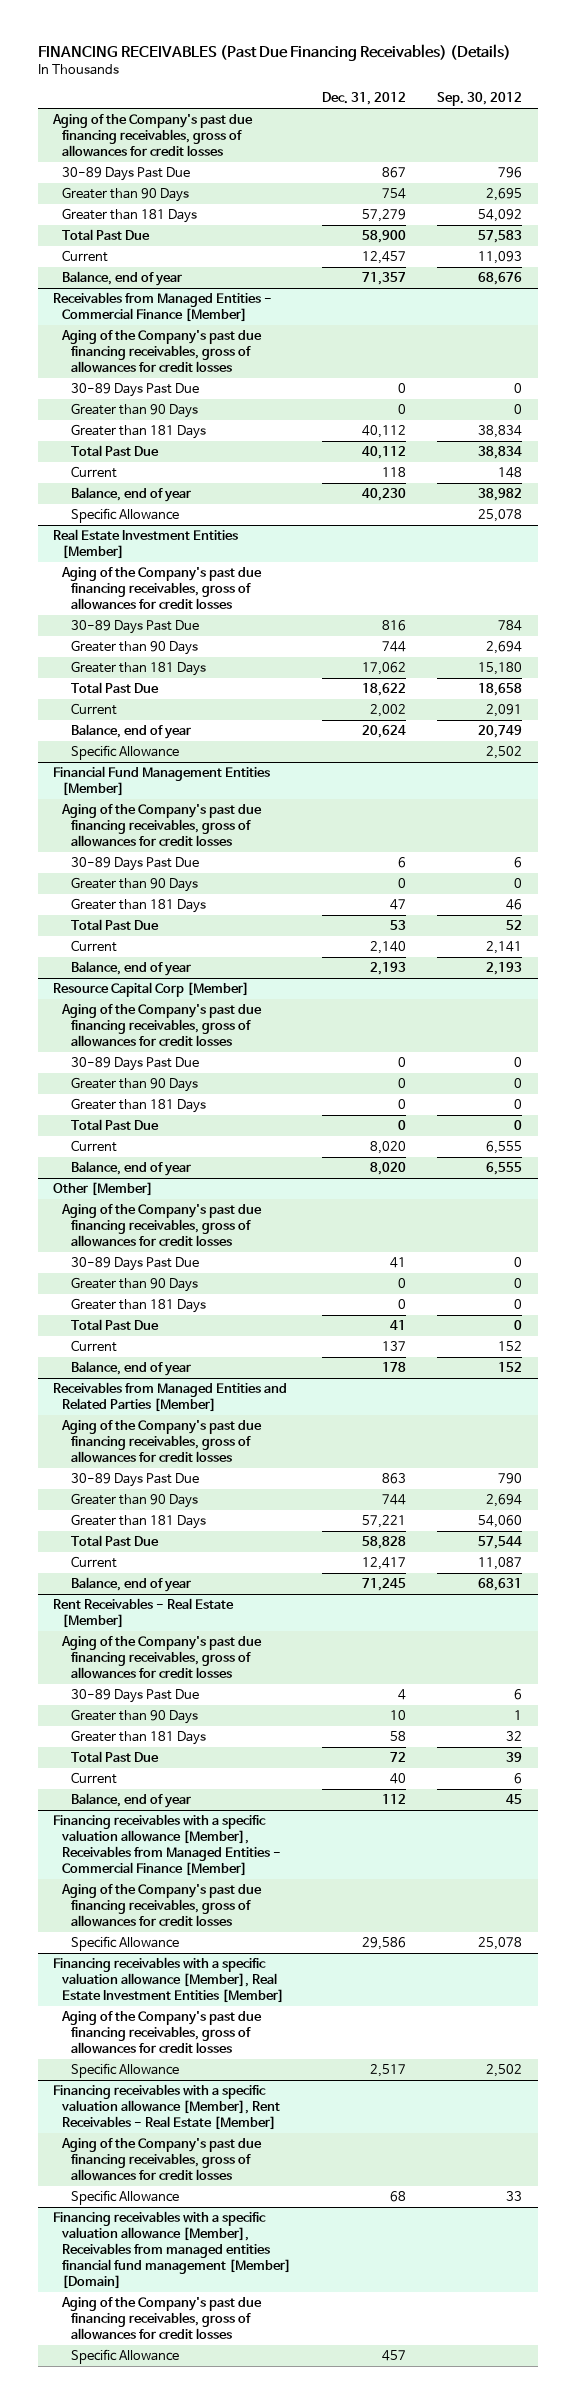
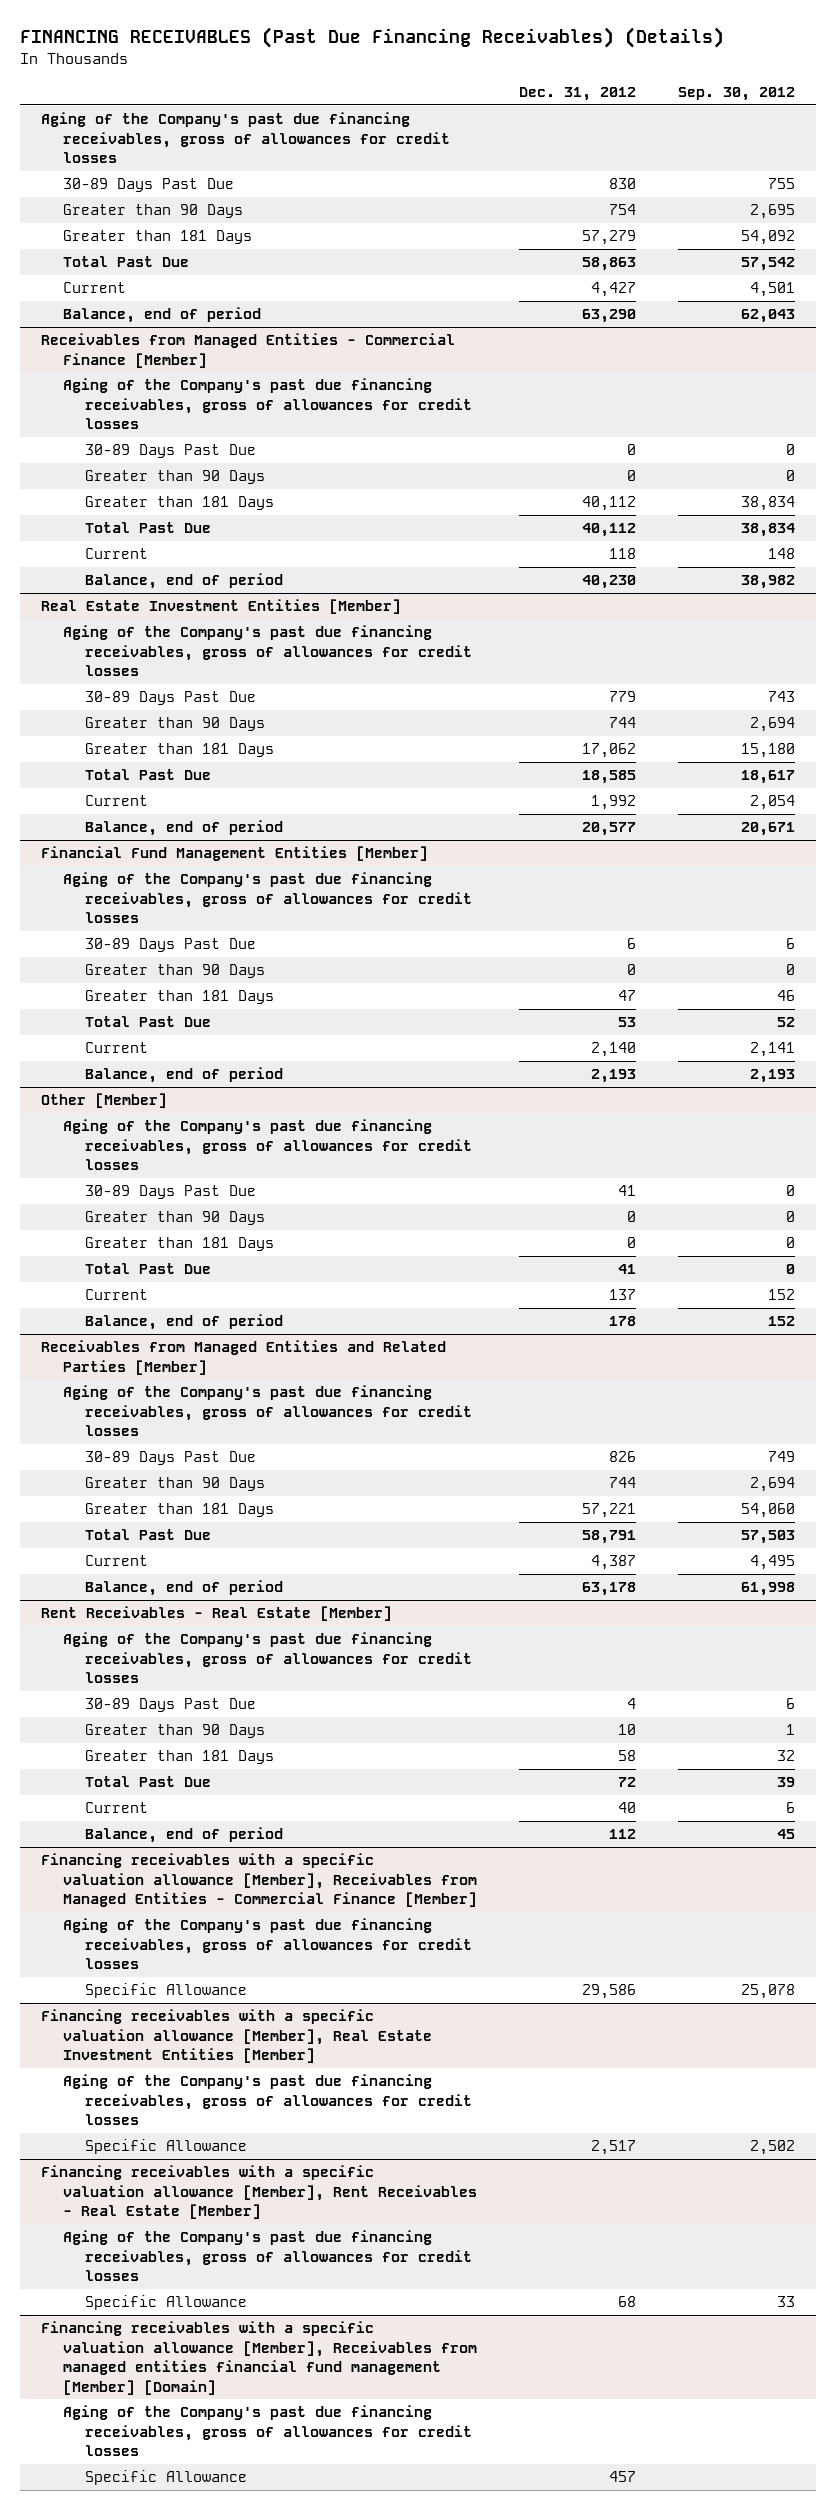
- 30-89 Days Past Due | 867 | 796
+ 30-89 Days Past Due | 830 | 755
- Total Past Due | 58,900 | 57,583
- Current | 12,457 | 11,093
- Balance, end of year | 71,357 | 68,676
+ Total Past Due | 58,863 | 57,542
+ Current | 4,427 | 4,501
+ Balance, end of period | 63,290 | 62,043
@ Receivables from Managed Entities - Commercial Finance [Member]
- Balance, end of year | 40,230 | 38,982
- Specific Allowance | | 25,078
+ Balance, end of period | 40,230 | 38,982
@ Real Estate Investment Entities [Member]
- 30-89 Days Past Due | 816 | 784
+ 30-89 Days Past Due | 779 | 743
- Total Past Due | 18,622 | 18,658
- Current | 2,002 | 2,091
- Balance, end of year | 20,624 | 20,749
- Specific Allowance | | 2,502
+ Total Past Due | 18,585 | 18,617
+ Current | 1,992 | 2,054
+ Balance, end of period | 20,577 | 20,671
@ Financial Fund Management Entities [Member]
- Balance, end of year | 2,193 | 2,193
- Resource Capital Corp [Member]
- Aging of the Company's past due financing receivables, gross of allowances for credit losses
- 30-89 Days Past Due | 0 | 0
- Greater than 90 Days | 0 | 0
- Greater than 181 Days | 0 | 0
- Total Past Due | 0 | 0
- Current | 8,020 | 6,555
- Balance, end of year | 8,020 | 6,555
@ Financial Fund Management Entities [Member]
+ Balance, end of period | 2,193 | 2,193
@ Other [Member]
- Balance, end of year | 178 | 152
+ Balance, end of period | 178 | 152
@ Receivables from Managed Entities and Related Parties [Member]
- 30-89 Days Past Due | 863 | 790
+ 30-89 Days Past Due | 826 | 749
- Total Past Due | 58,828 | 57,544
- Current | 12,417 | 11,087
- Balance, end of year | 71,245 | 68,631
+ Total Past Due | 58,791 | 57,503
+ Current | 4,387 | 4,495
+ Balance, end of period | 63,178 | 61,998
@ Rent Receivables - Real Estate [Member]
- Balance, end of year | 112 | 45
+ Balance, end of period | 112 | 45

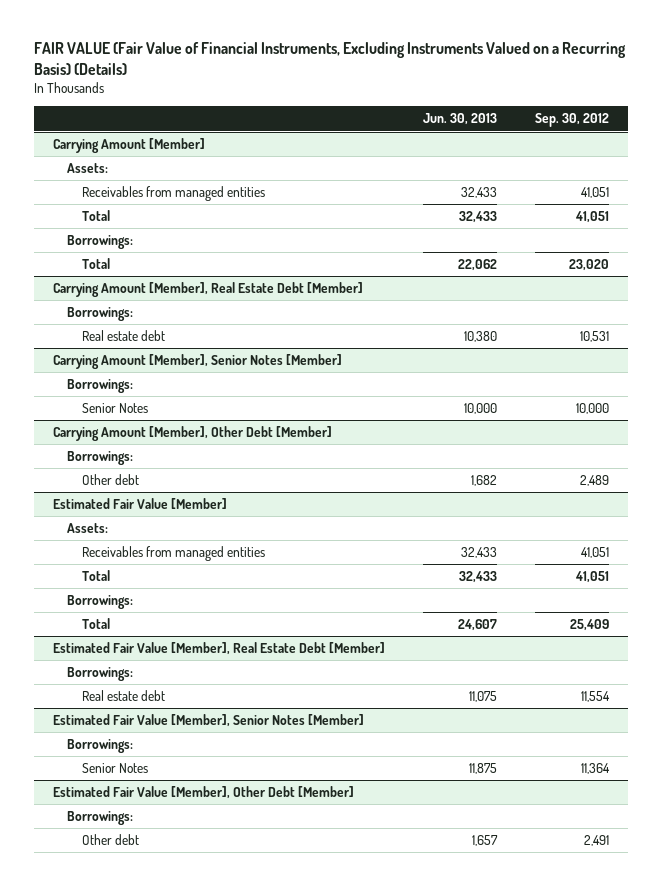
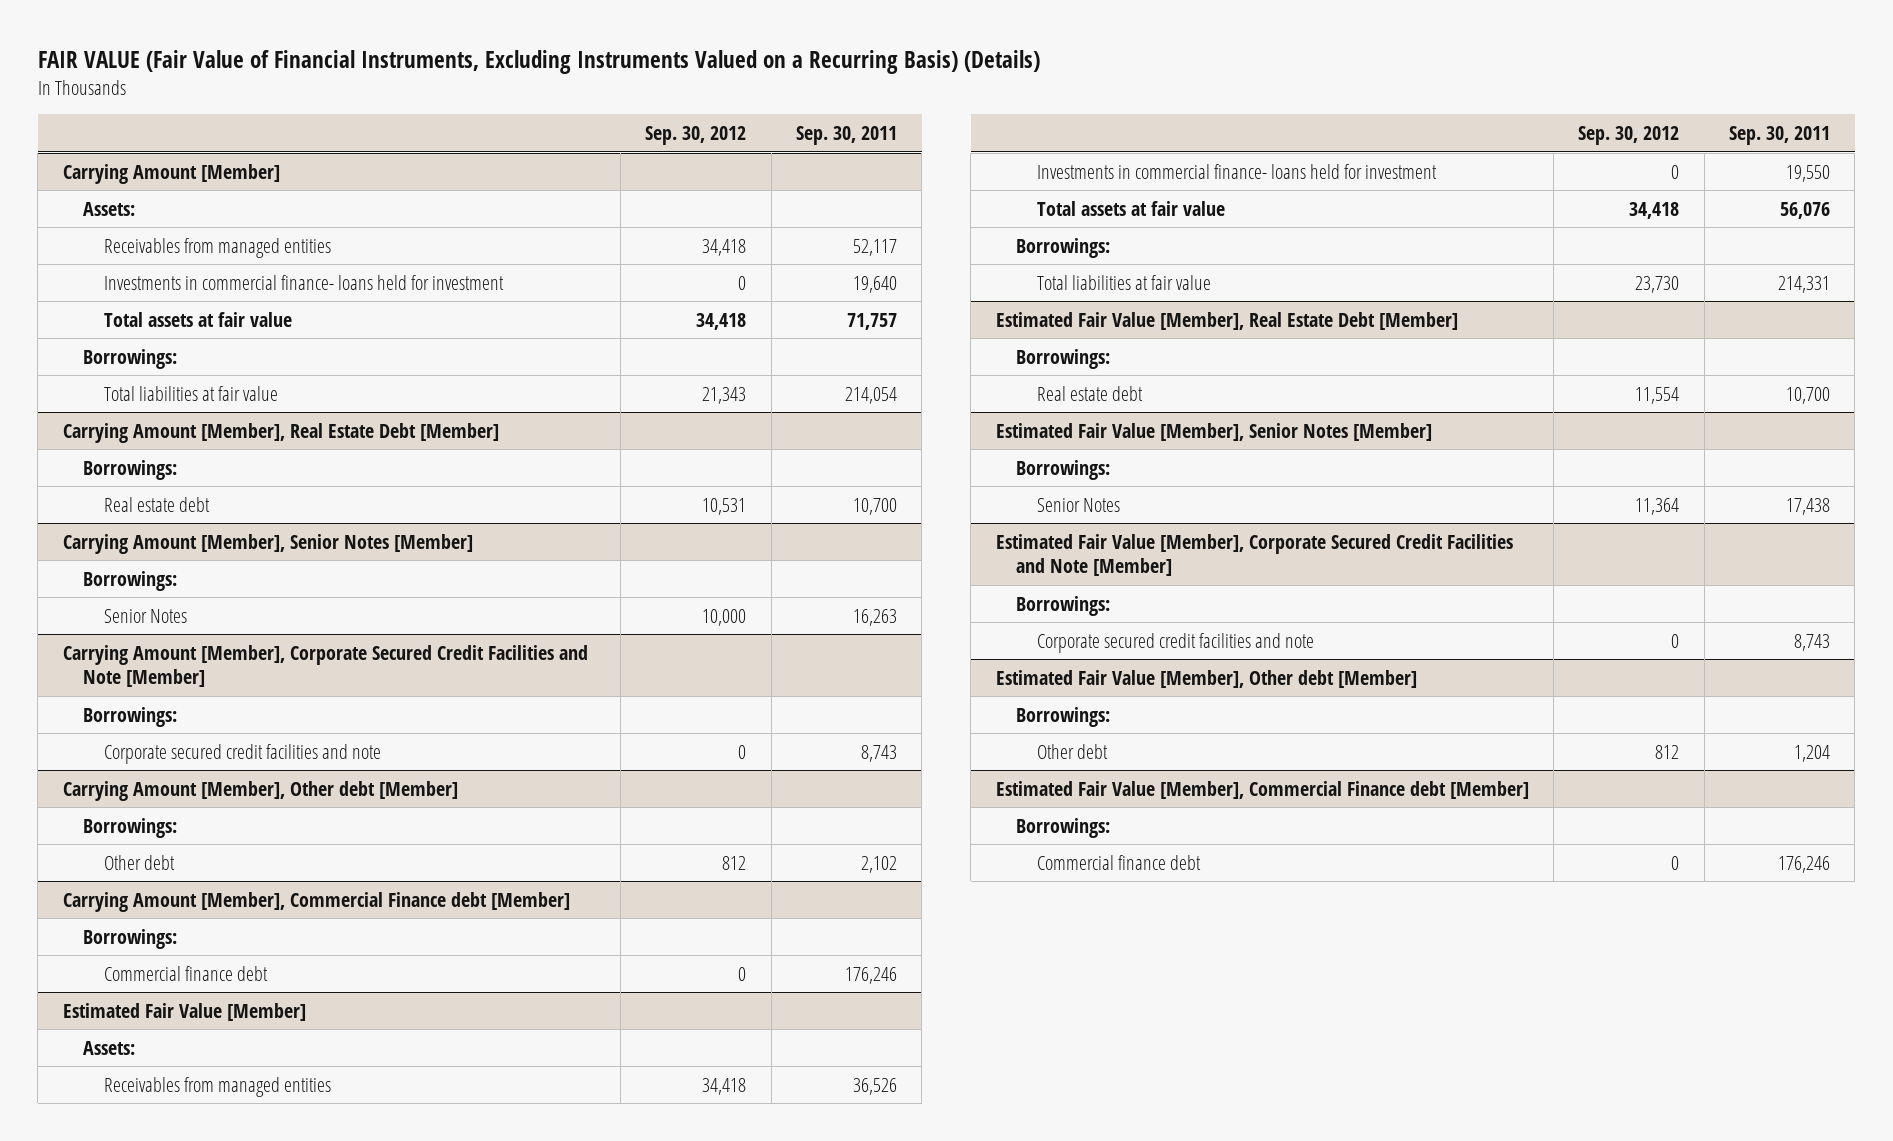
- | Jun. 30, 2013 | Sep. 30, 2012
+ | Sep. 30, 2012 | Sep. 30, 2011
@ Carrying Amount [Member]
- Receivables from managed entities | 32,433 | 41,051
- Total | 32,433 | 41,051
+ Receivables from managed entities | 34,418 | 52,117
+ Investments in commercial finance- loans held for investment | 0 | 19,640
+ Total assets at fair value | 34,418 | 71,757
- Total | 22,062 | 23,020
+ Total liabilities at fair value | 21,343 | 214,054
- Carrying Amount [Member], Other Debt [Member]
+ Carrying Amount [Member], Corporate Secured Credit Facilities and Note [Member]
- Other debt | 1,682 | 2,489
+ Corporate secured credit facilities and note | 0 | 8,743
+ Carrying Amount [Member], Other debt [Member]
+ Borrowings:
+ Other debt | 812 | 2,102
+ Carrying Amount [Member], Commercial Finance debt [Member]
+ Borrowings:
+ Commercial finance debt | 0 | 176,246
@ Estimated Fair Value [Member]
- Receivables from managed entities | 32,433 | 41,051
- Total | 32,433 | 41,051
+ Receivables from managed entities | 34,418 | 36,526
+ Investments in commercial finance- loans held for investment | 0 | 19,550
+ Total assets at fair value | 34,418 | 56,076
- Total | 24,607 | 25,409
+ Total liabilities at fair value | 23,730 | 214,331
- Estimated Fair Value [Member], Other Debt [Member]
+ Estimated Fair Value [Member], Corporate Secured Credit Facilities and Note [Member]
- Other debt | 1,657 | 2,491
+ Corporate secured credit facilities and note | 0 | 8,743
+ Estimated Fair Value [Member], Other debt [Member]
+ Borrowings:
+ Other debt | 812 | 1,204
+ Estimated Fair Value [Member], Commercial Finance debt [Member]
+ Borrowings:
+ Commercial finance debt | 0 | 176,246

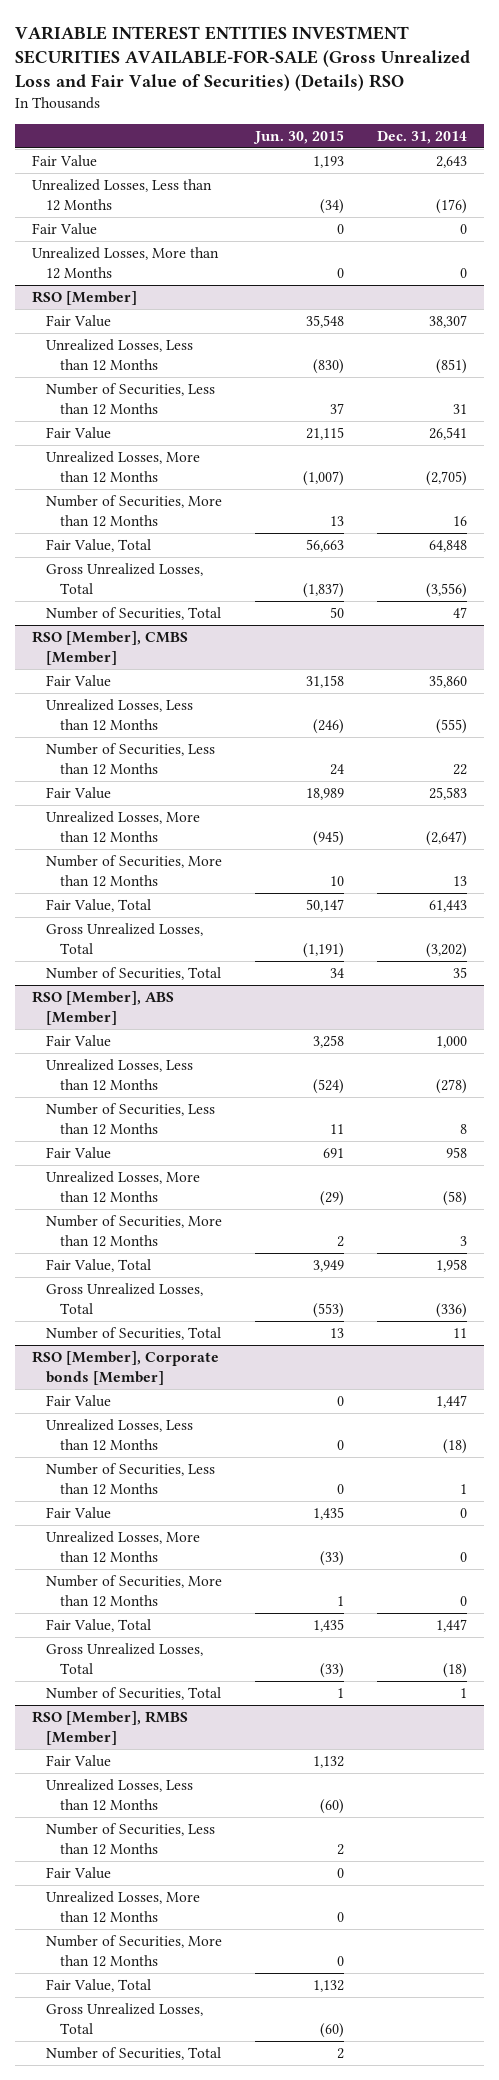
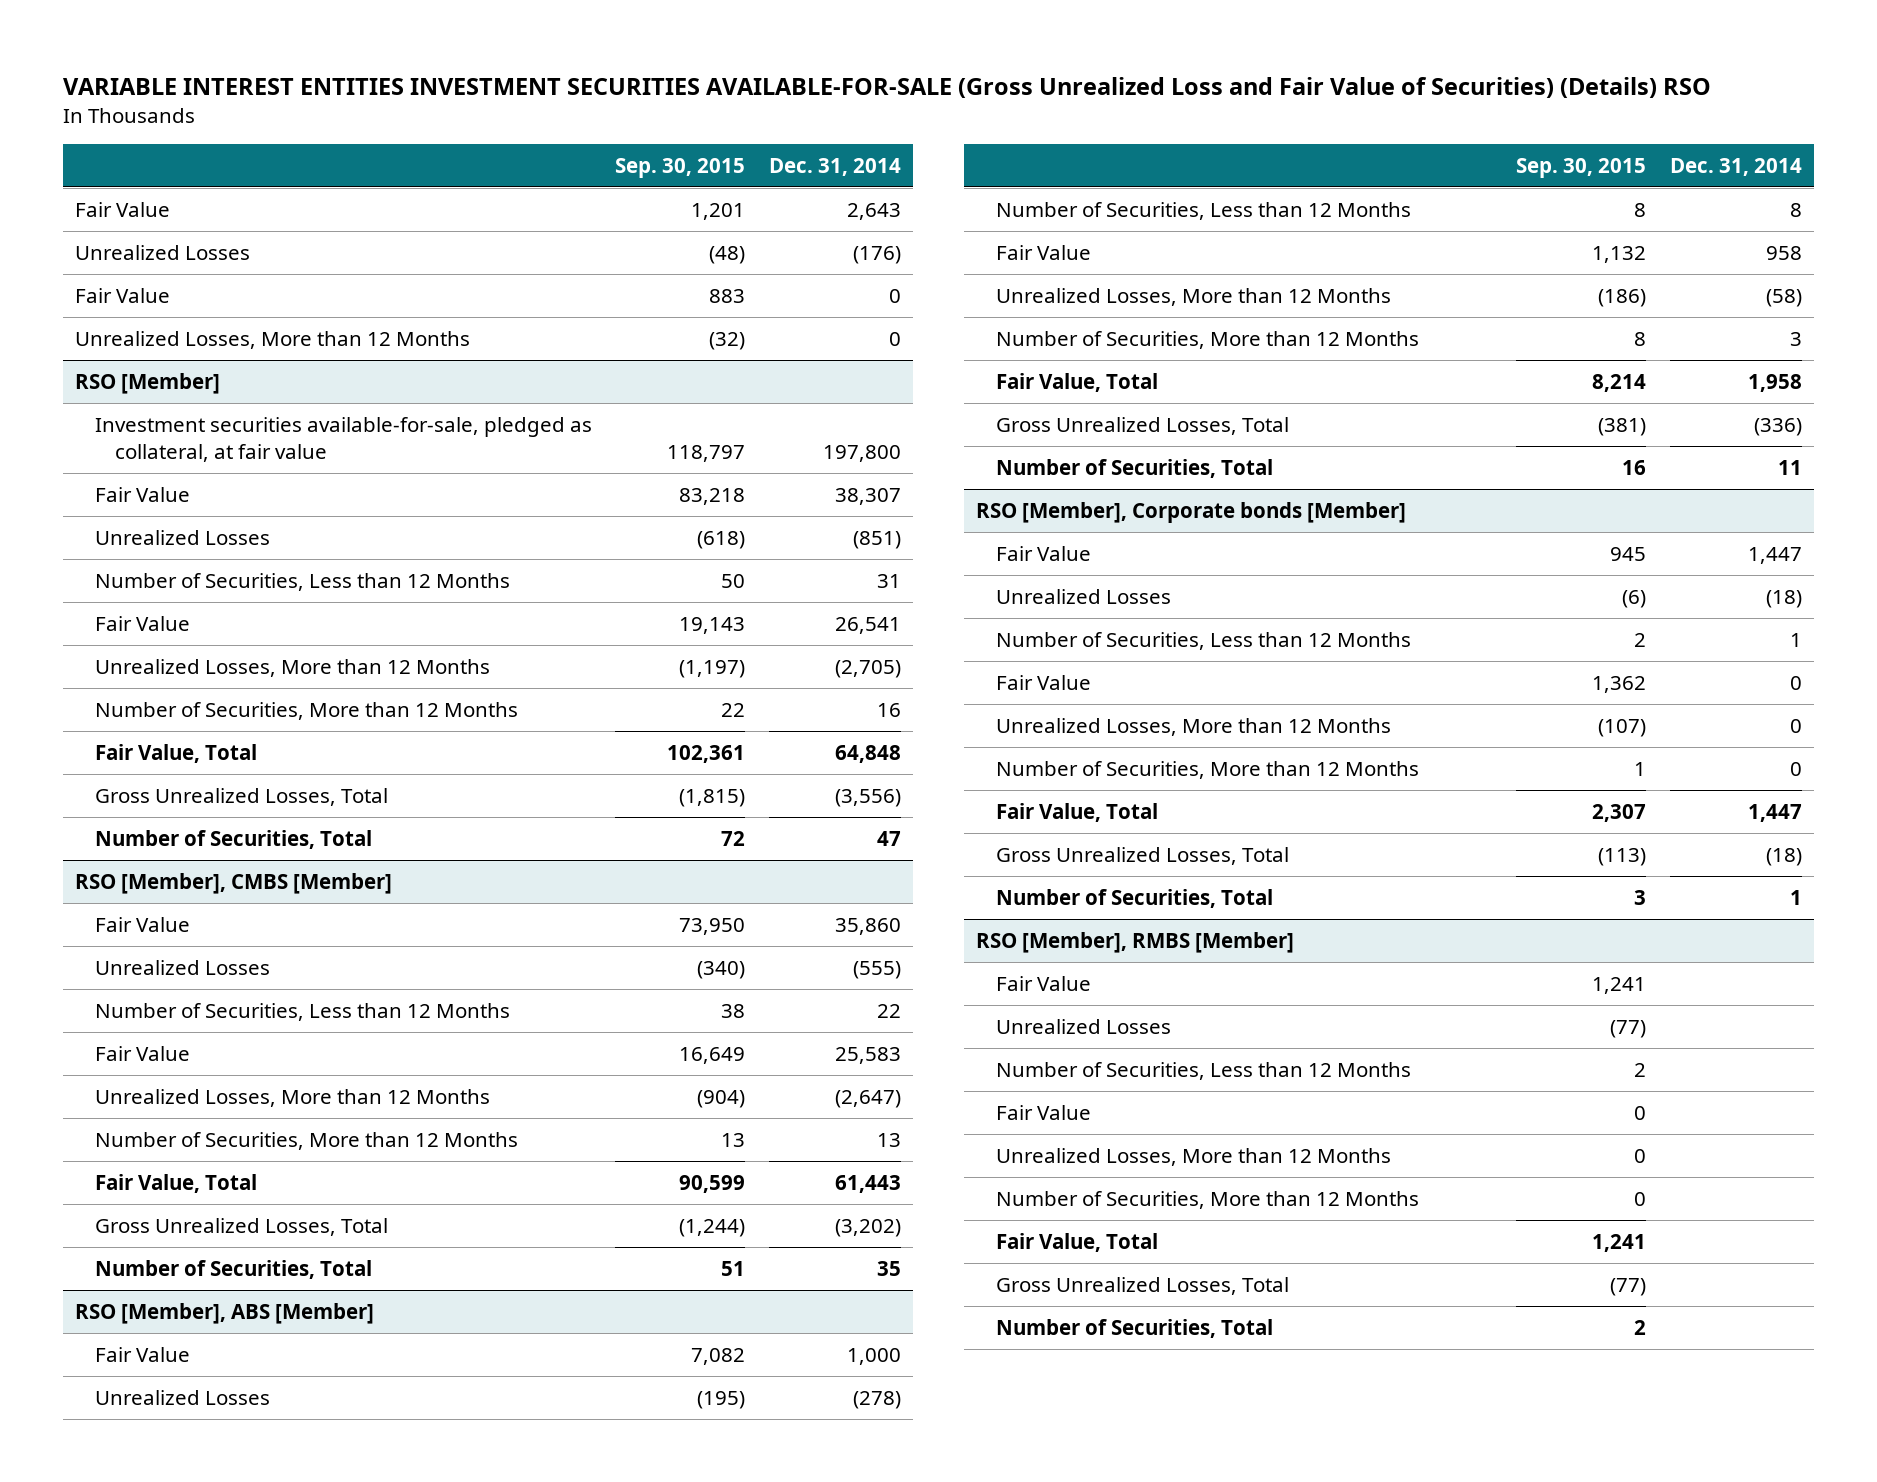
- | Jun. 30, 2015 | Dec. 31, 2014
+ | Sep. 30, 2015 | Dec. 31, 2014
- Unrealized Losses, Less than 12 Months | (34) | (176)
+ Unrealized Losses | (48) | (176)
@ RSO [Member]
+ Investment securities available-for-sale, pledged as collateral, at fair value | 118,797 | 197,800
- Unrealized Losses, Less than 12 Months | (830) | (851)
+ Unrealized Losses | (618) | (851)
@ RSO [Member], CMBS [Member]
- Unrealized Losses, Less than 12 Months | (246) | (555)
+ Unrealized Losses | (340) | (555)
@ RSO [Member], ABS [Member]
- Unrealized Losses, Less than 12 Months | (524) | (278)
+ Unrealized Losses | (195) | (278)
@ RSO [Member], Corporate bonds [Member]
- Unrealized Losses, Less than 12 Months | 0 | (18)
+ Unrealized Losses | (6) | (18)
@ RSO [Member], RMBS [Member]
- Unrealized Losses, Less than 12 Months | (60) |
+ Unrealized Losses | (77) |

